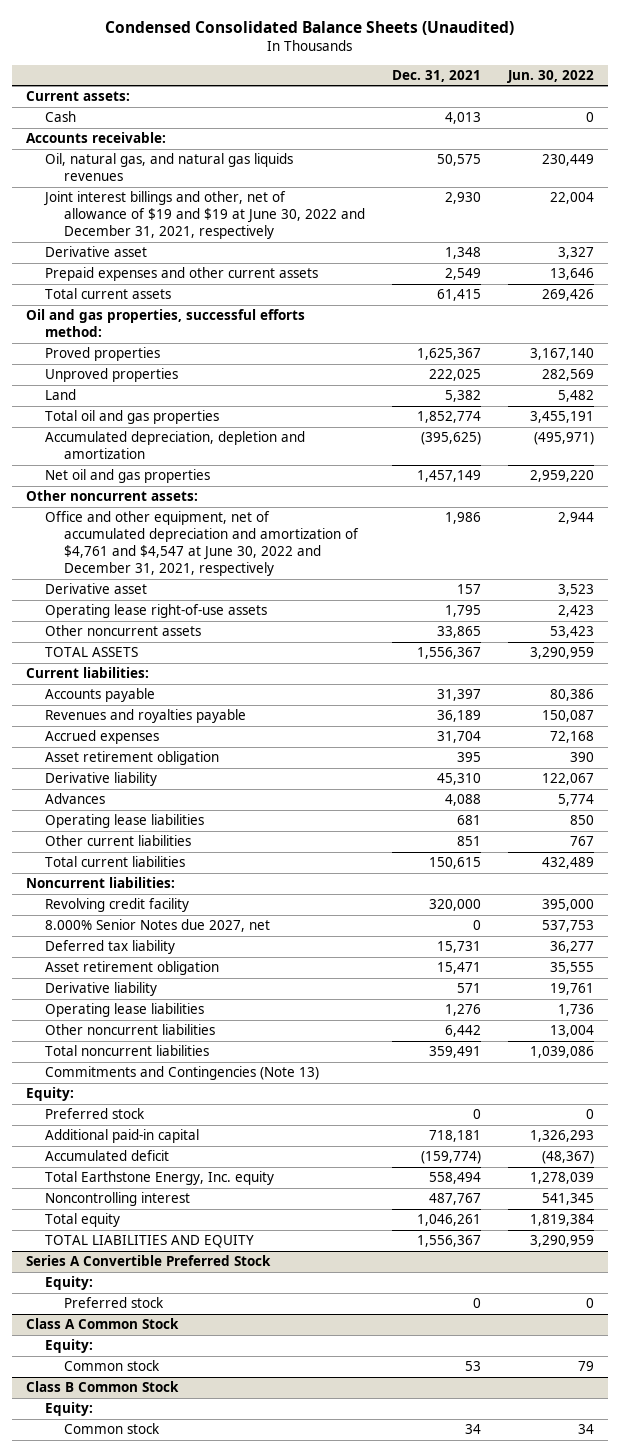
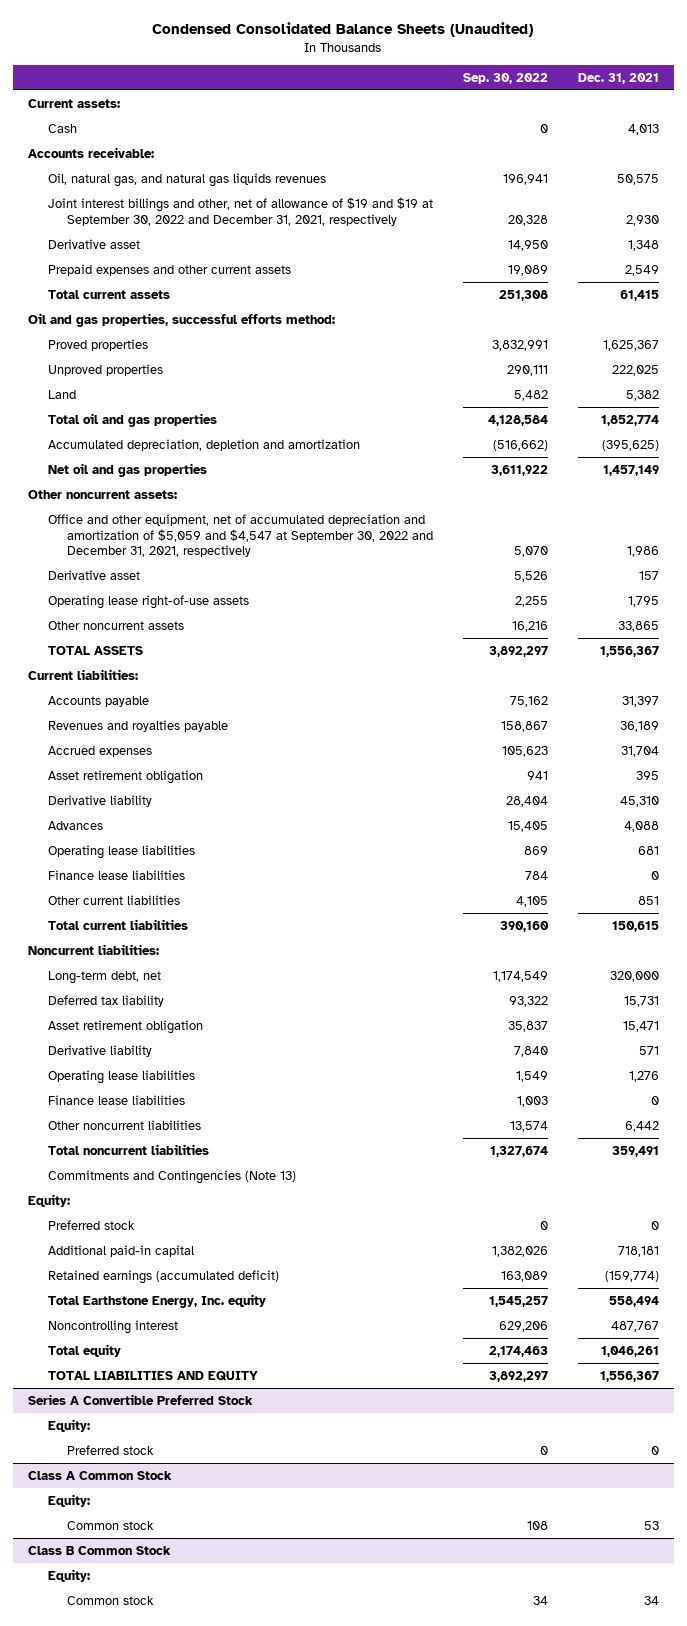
- | Dec. 31, 2021 | Jun. 30, 2022
+ | Sep. 30, 2022 | Dec. 31, 2021
- Joint interest billings and other, net of allowance of $19 and $19 at June 30, 2022 and December 31, 2021, respectively | 2,930 | 22,004
+ Joint interest billings and other, net of allowance of $19 and $19 at September 30, 2022 and December 31, 2021, respectively | 20,328 | 2,930
- Office and other equipment, net of accumulated depreciation and amortization of $4,761 and $4,547 at June 30, 2022 and December 31, 2021, respectively | 1,986 | 2,944
+ Office and other equipment, net of accumulated depreciation and amortization of $5,059 and $4,547 at September 30, 2022 and December 31, 2021, respectively | 5,070 | 1,986
+ Finance lease liabilities | 784 | 0
- Revolving credit facility | 320,000 | 395,000
- 8.000% Senior Notes due 2027, net | 0 | 537,753
+ Long-term debt, net | 1,174,549 | 320,000
+ Finance lease liabilities | 1,003 | 0
- Accumulated deficit | (159,774) | (48,367)
+ Retained earnings (accumulated deficit) | 163,089 | (159,774)

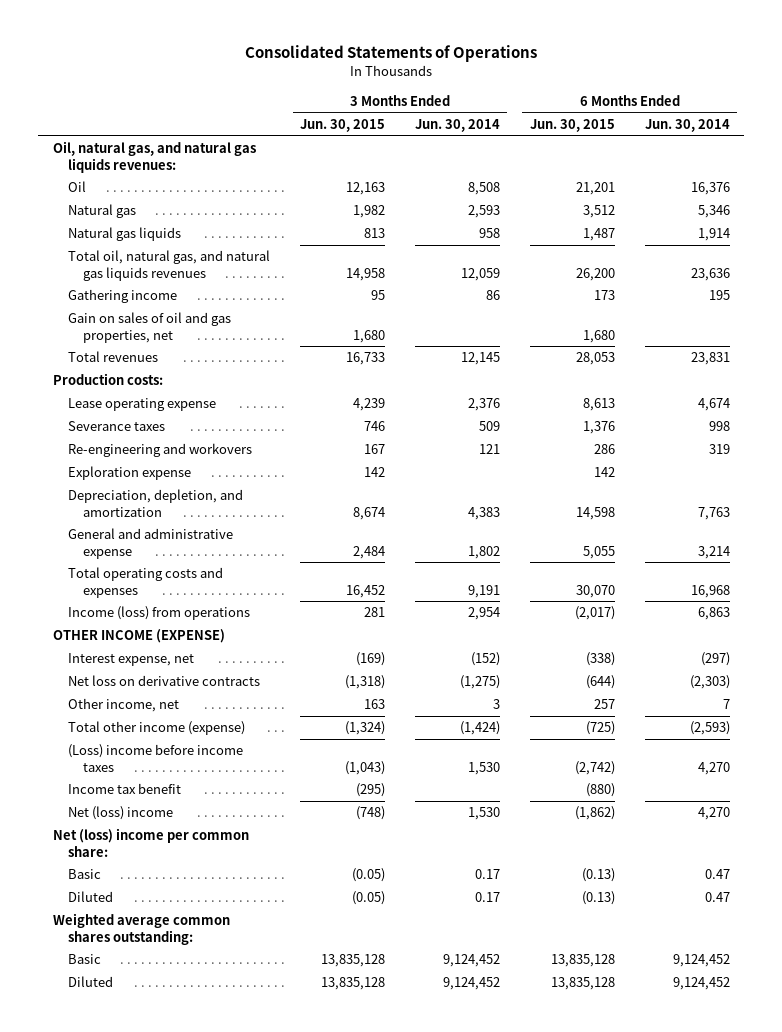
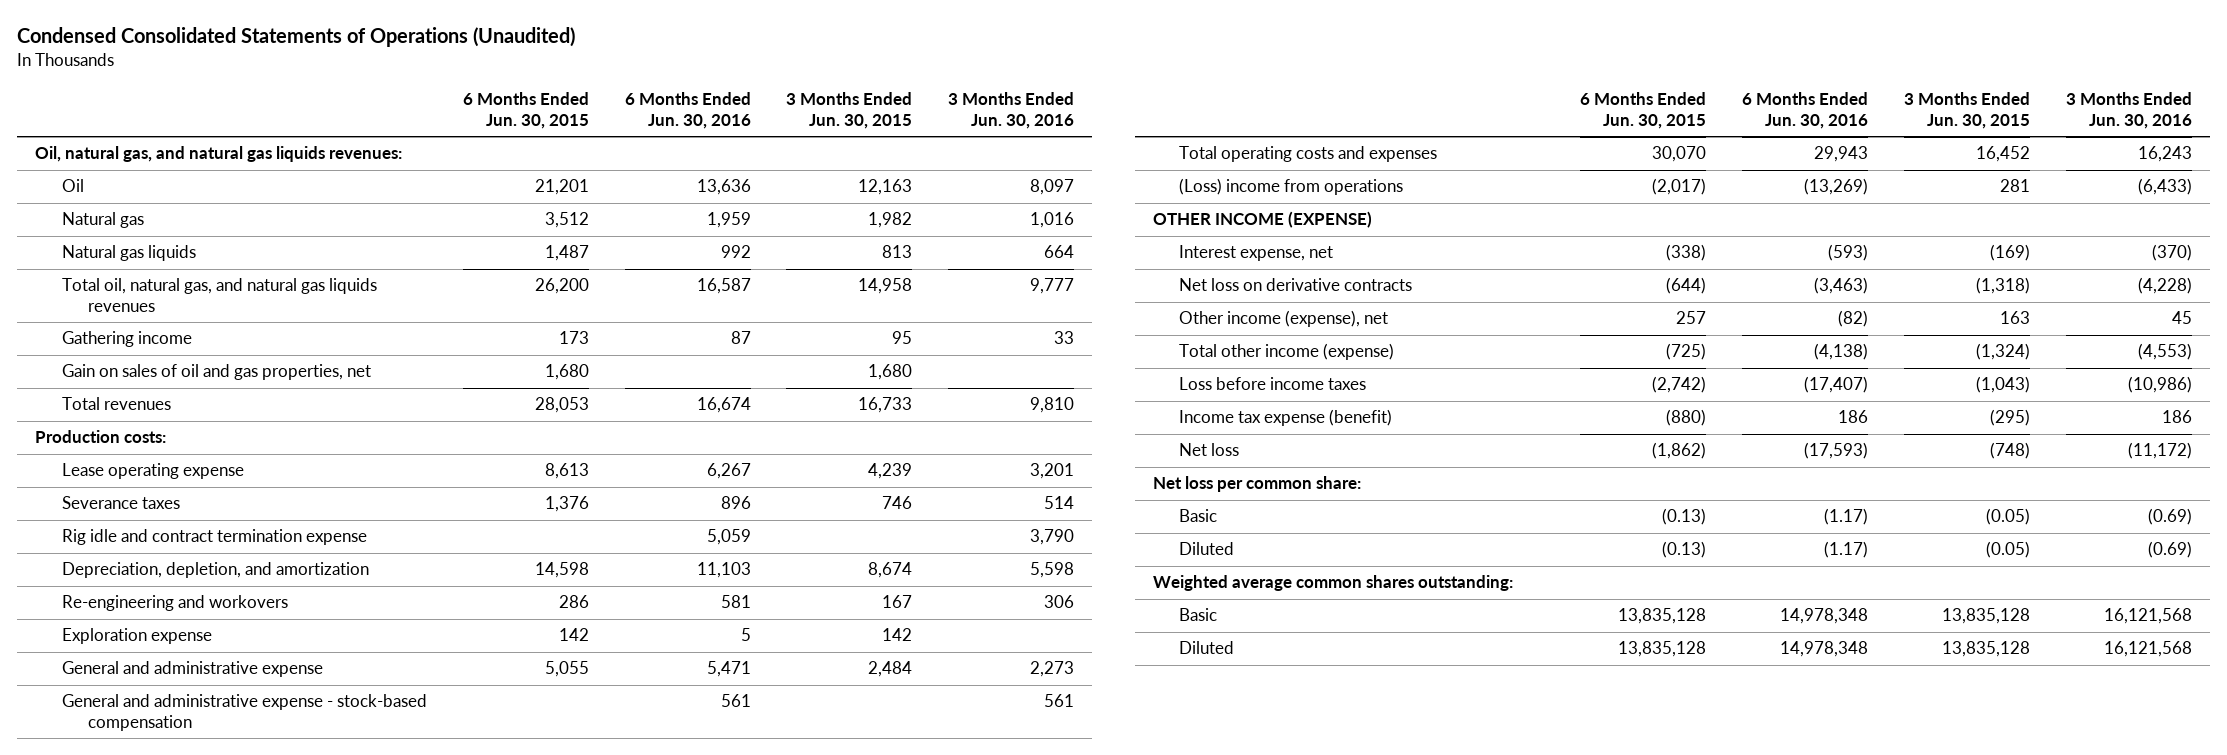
- Consolidated Statements of Operations
+ Condensed Consolidated Statements of Operations (Unaudited)
- | 3 Months Ended Jun. 30, 2015 | 3 Months Ended Jun. 30, 2014 | 6 Months Ended Jun. 30, 2015 | 6 Months Ended Jun. 30, 2014
+ | 6 Months Ended Jun. 30, 2015 | 6 Months Ended Jun. 30, 2016 | 3 Months Ended Jun. 30, 2015 | 3 Months Ended Jun. 30, 2016
+ Rig idle and contract termination expense | | 5,059 | | 3,790
moved up: Depreciation, depletion, and amortization | 14,598 | 11,103 | 8,674 | 5,598
+ General and administrative expense - stock-based compensation | | 561 | | 561
- Income (loss) from operations | 281 | 2,954 | (2,017) | 6,863
+ (Loss) income from operations | (2,017) | (13,269) | 281 | (6,433)
- Other income, net | 163 | 3 | 257 | 7
+ Other income (expense), net | 257 | (82) | 163 | 45
- (Loss) income before income taxes | (1,043) | 1,530 | (2,742) | 4,270
- Income tax benefit | (295) | | (880) |
- Net (loss) income | (748) | 1,530 | (1,862) | 4,270
- Net (loss) income per common share:
+ Loss before income taxes | (2,742) | (17,407) | (1,043) | (10,986)
+ Income tax expense (benefit) | (880) | 186 | (295) | 186
+ Net loss | (1,862) | (17,593) | (748) | (11,172)
+ Net loss per common share:

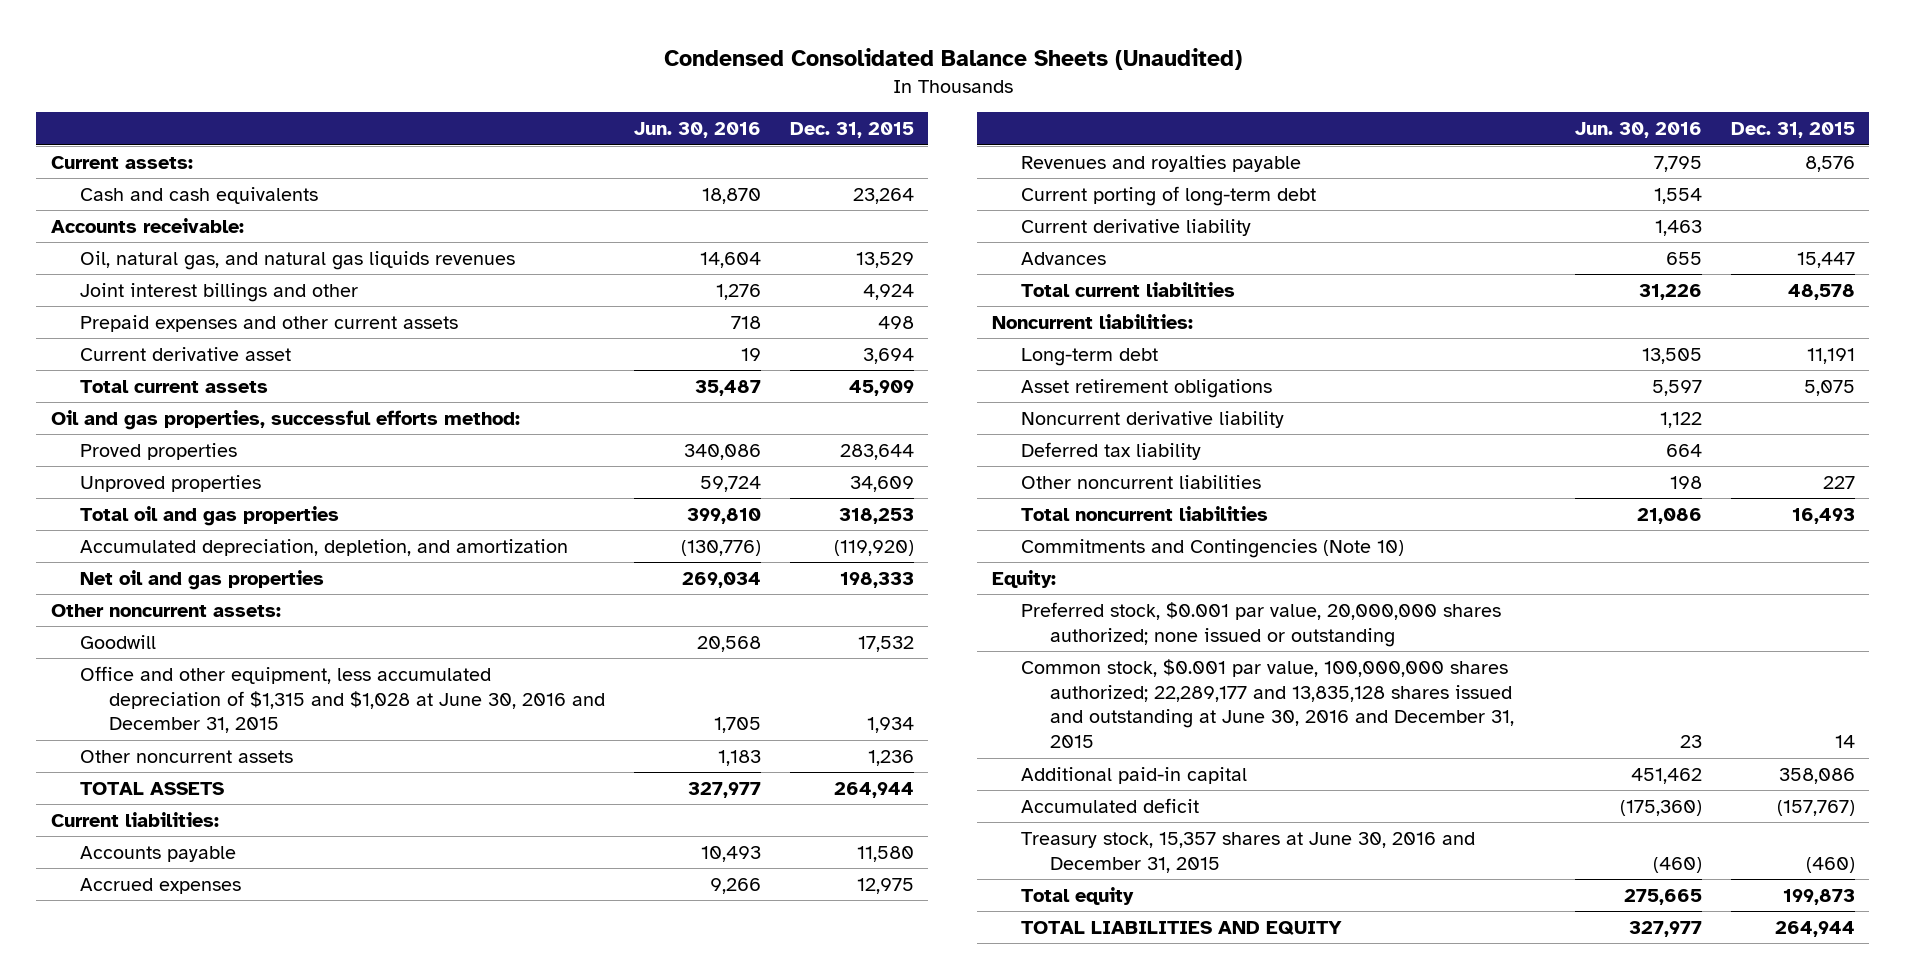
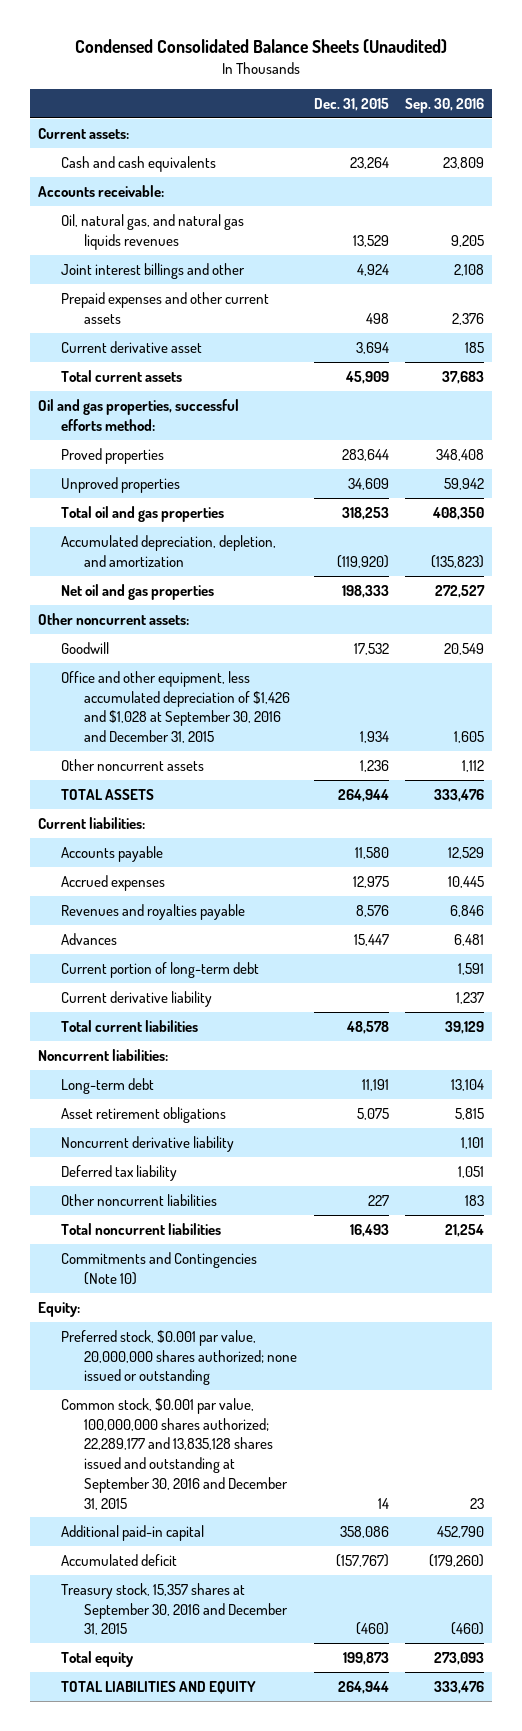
- | Jun. 30, 2016 | Dec. 31, 2015
+ | Dec. 31, 2015 | Sep. 30, 2016
- Office and other equipment, less accumulated depreciation of $1,315 and $1,028 at June 30, 2016 and December 31, 2015 | 1,705 | 1,934
+ Office and other equipment, less accumulated depreciation of $1,426 and $1,028 at September 30, 2016 and December 31, 2015 | 1,934 | 1,605
- Current porting of long-term debt | 1,554 |
+ Current portion of long-term debt | | 1,591
moved down: Current derivative liability | | 1,237
- Common stock, $0.001 par value, 100,000,000 shares authorized; 22,289,177 and 13,835,128 shares issued and outstanding at June 30, 2016 and December 31, 2015 | 23 | 14
+ Common stock, $0.001 par value, 100,000,000 shares authorized; 22,289,177 and 13,835,128 shares issued and outstanding at September 30, 2016 and December 31, 2015 | 14 | 23
- Treasury stock, 15,357 shares at June 30, 2016 and December 31, 2015 | (460) | (460)
+ Treasury stock, 15,357 shares at September 30, 2016 and December 31, 2015 | (460) | (460)

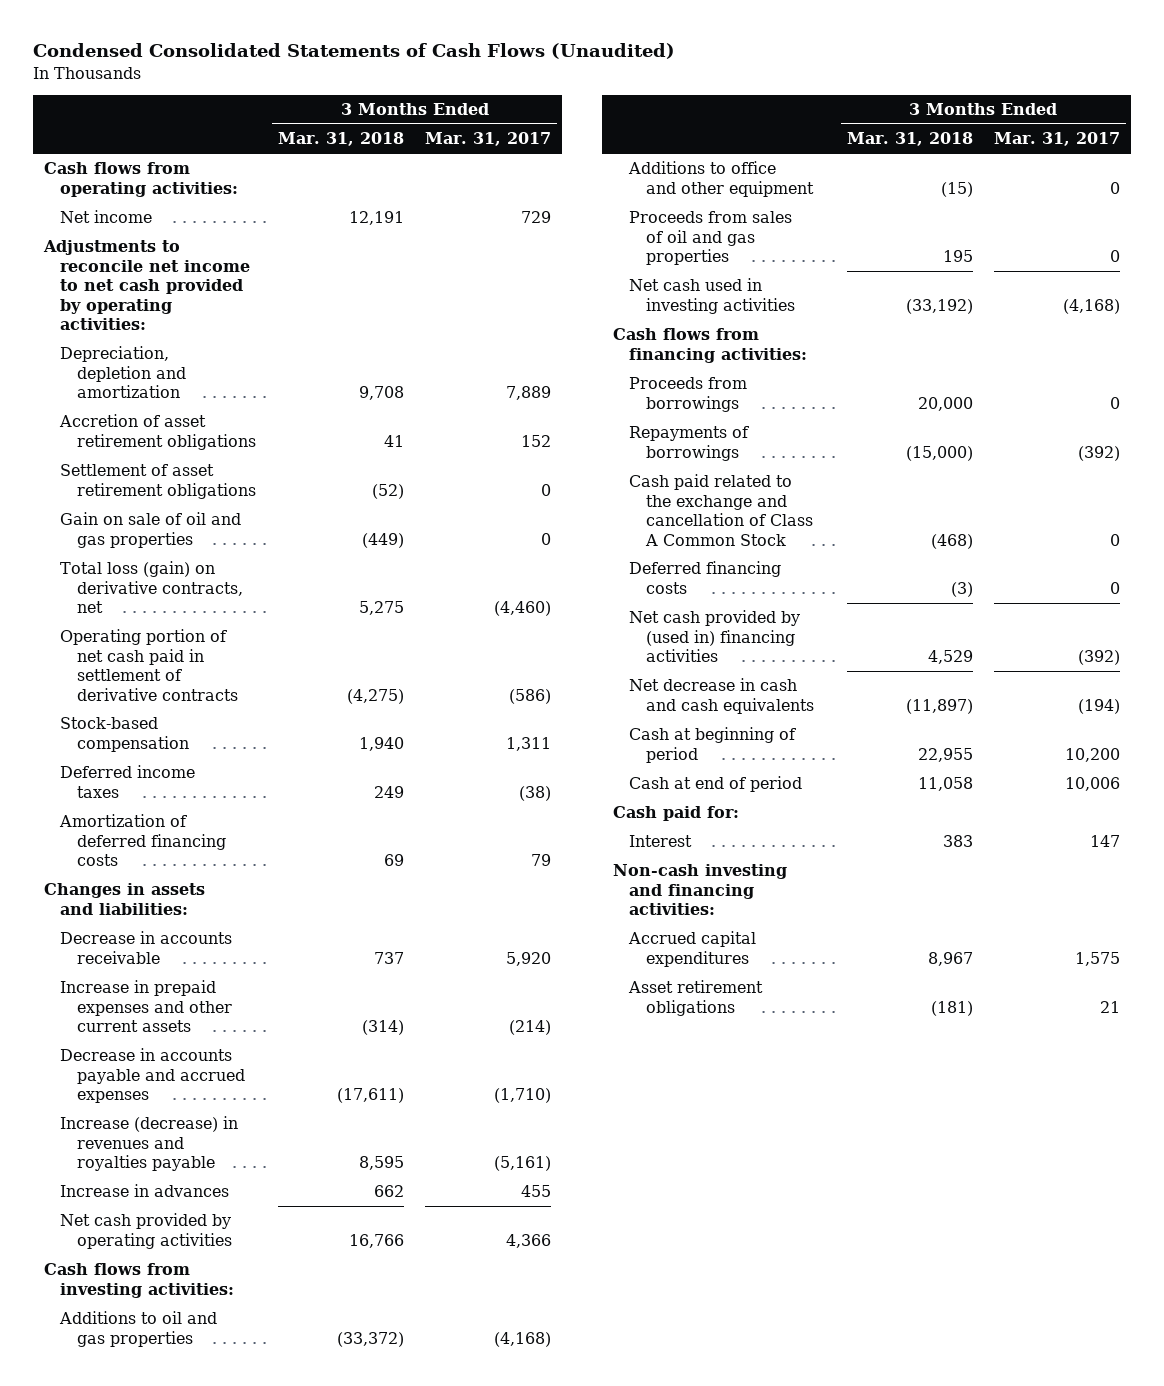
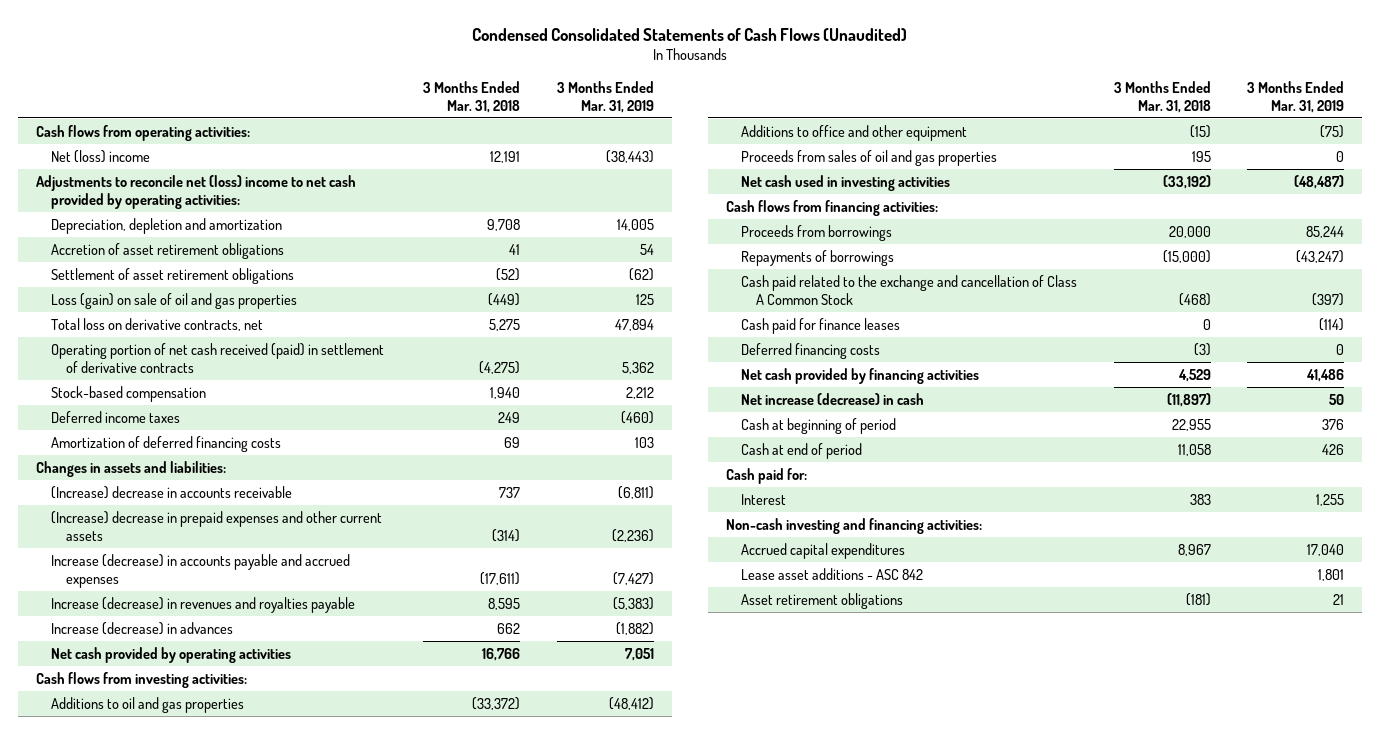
- | 3 Months Ended Mar. 31, 2018 | 3 Months Ended Mar. 31, 2017
+ | 3 Months Ended Mar. 31, 2018 | 3 Months Ended Mar. 31, 2019
- Net income | 12,191 | 729
- Adjustments to reconcile net income to net cash provided by operating activities:
+ Net (loss) income | 12,191 | (38,443)
+ Adjustments to reconcile net (loss) income to net cash provided by operating activities:
- Gain on sale of oil and gas properties | (449) | 0
- Total loss (gain) on derivative contracts, net | 5,275 | (4,460)
- Operating portion of net cash paid in settlement of derivative contracts | (4,275) | (586)
+ Loss (gain) on sale of oil and gas properties | (449) | 125
+ Total loss on derivative contracts, net | 5,275 | 47,894
+ Operating portion of net cash received (paid) in settlement of derivative contracts | (4,275) | 5,362
- Decrease in accounts receivable | 737 | 5,920
- Increase in prepaid expenses and other current assets | (314) | (214)
- Decrease in accounts payable and accrued expenses | (17,611) | (1,710)
+ (Increase) decrease in accounts receivable | 737 | (6,811)
+ (Increase) decrease in prepaid expenses and other current assets | (314) | (2,236)
+ Increase (decrease) in accounts payable and accrued expenses | (17,611) | (7,427)
- Increase in advances | 662 | 455
+ Increase (decrease) in advances | 662 | (1,882)
+ Cash paid for finance leases | 0 | (114)
- Net cash provided by (used in) financing activities | 4,529 | (392)
- Net decrease in cash and cash equivalents | (11,897) | (194)
+ Net cash provided by financing activities | 4,529 | 41,486
+ Net increase (decrease) in cash | (11,897) | 50
+ Lease asset additions - ASC 842 | | 1,801

